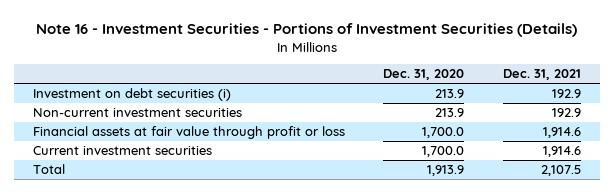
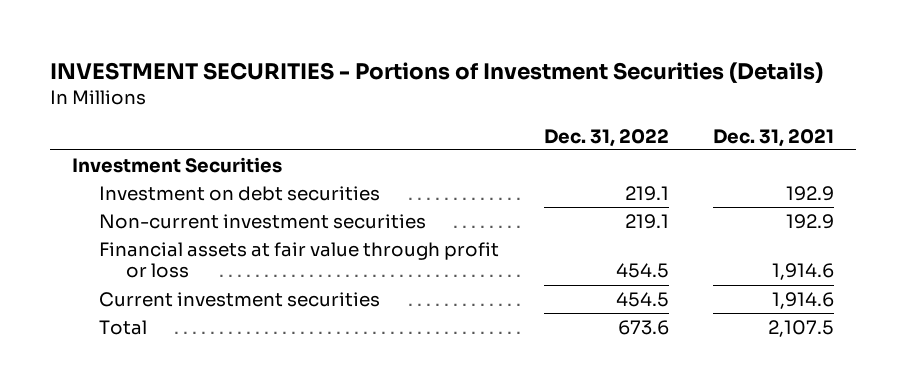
- Note 16 - Investment Securities - Portions of Investment Securities (Details)
+ INVESTMENT SECURITIES - Portions of Investment Securities (Details)
- | Dec. 31, 2020 | Dec. 31, 2021
+ | Dec. 31, 2022 | Dec. 31, 2021
- Investment on debt securities (i) | 213.9 | 192.9
+ Investment Securities
+ Investment on debt securities | 219.1 | 192.9

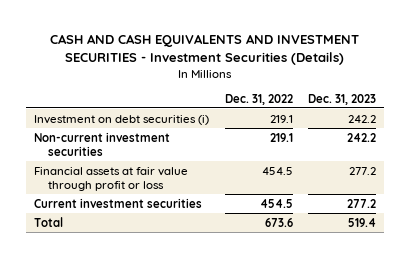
- INVESTMENT SECURITIES - Portions of Investment Securities (Details)
+ CASH AND CASH EQUIVALENTS AND INVESTMENT SECURITIES - Investment Securities (Details)
- | Dec. 31, 2022 | Dec. 31, 2021
+ | Dec. 31, 2022 | Dec. 31, 2023
- Investment Securities
- Investment on debt securities | 219.1 | 192.9
+ Investment on debt securities (i) | 219.1 | 242.2

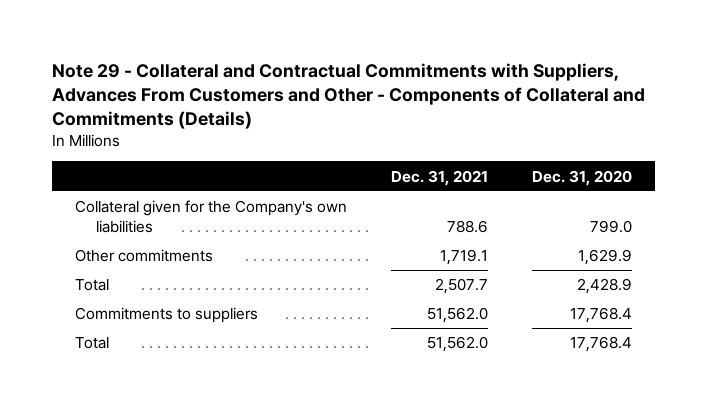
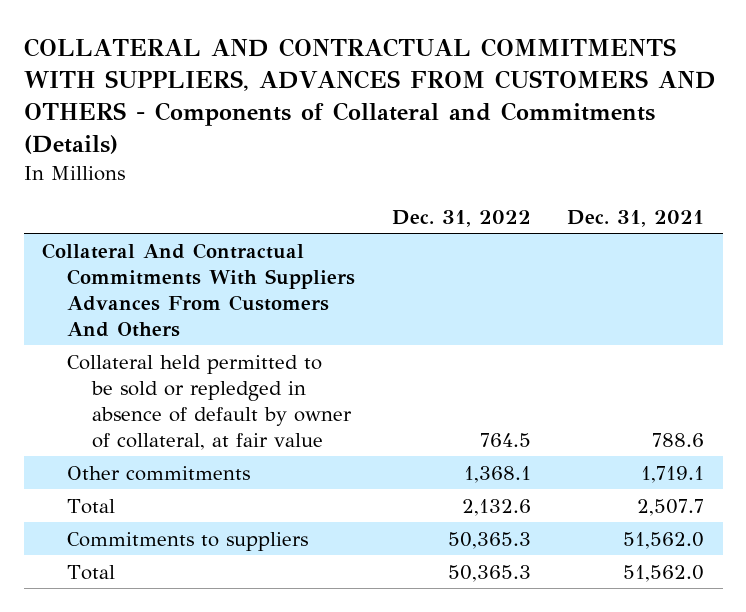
- Note 29 - Collateral and Contractual Commitments with Suppliers, Advances From Customers and Other - Components of Collateral and Commitments (Details)
+ COLLATERAL AND CONTRACTUAL COMMITMENTS WITH SUPPLIERS, ADVANCES FROM CUSTOMERS AND OTHERS - Components of Collateral and Commitments (Details)
- | Dec. 31, 2021 | Dec. 31, 2020
+ | Dec. 31, 2022 | Dec. 31, 2021
- Collateral given for the Company's own liabilities | 788.6 | 799.0
+ Collateral And Contractual Commitments With Suppliers Advances From Customers And Others
+ Collateral held permitted to be sold or repledged in absence of default by owner of collateral, at fair value | 764.5 | 788.6

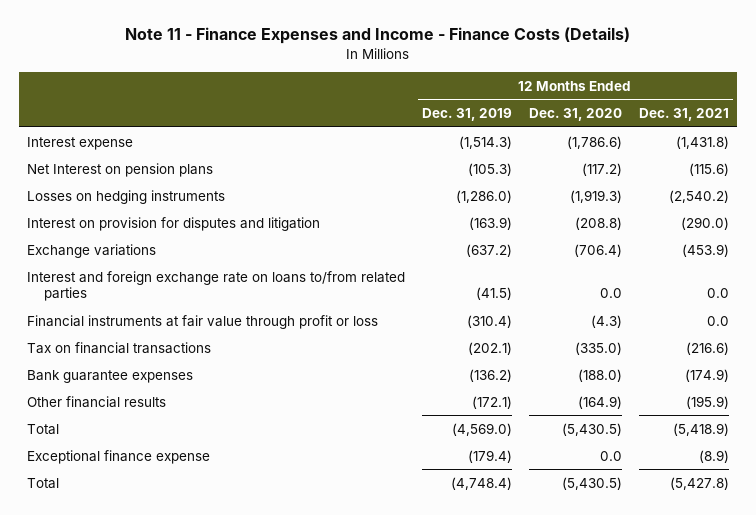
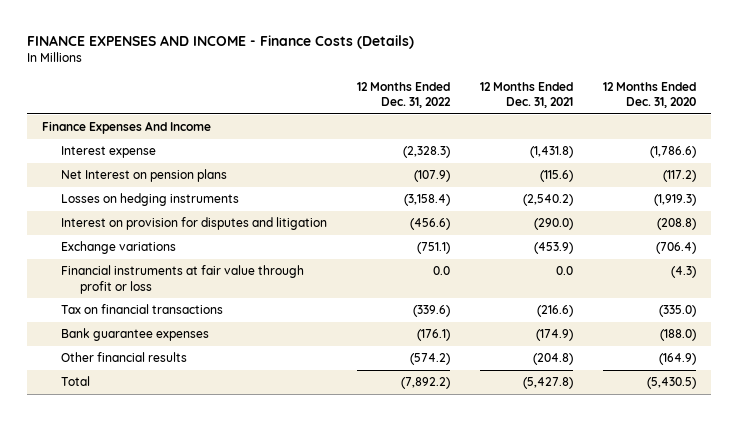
- Note 11 - Finance Expenses and Income - Finance Costs (Details)
+ FINANCE EXPENSES AND INCOME - Finance Costs (Details)
- | 12 Months Ended Dec. 31, 2019 | 12 Months Ended Dec. 31, 2020 | 12 Months Ended Dec. 31, 2021
+ | 12 Months Ended Dec. 31, 2022 | 12 Months Ended Dec. 31, 2021 | 12 Months Ended Dec. 31, 2020
+ Finance Expenses And Income
- Interest and foreign exchange rate on loans to/from related parties | (41.5) | 0.0 | 0.0
- Other financial results | (172.1) | (164.9) | (195.9)
- Total | (4,569.0) | (5,430.5) | (5,418.9)
- Exceptional finance expense | (179.4) | 0.0 | (8.9)
+ Other financial results | (574.2) | (204.8) | (164.9)

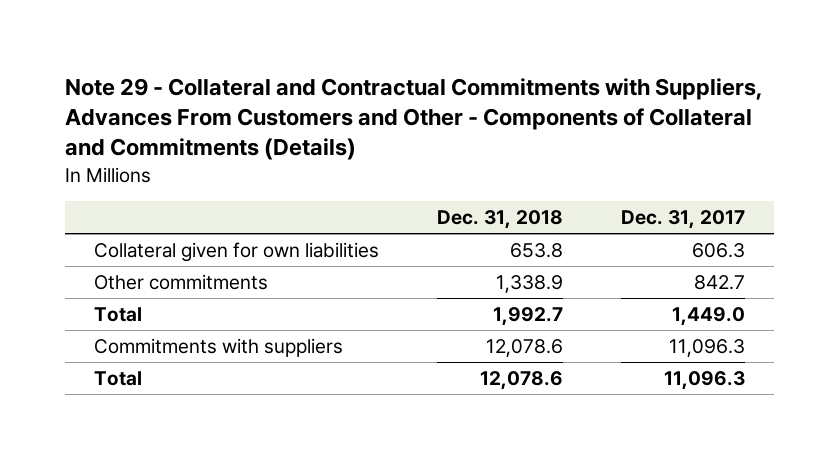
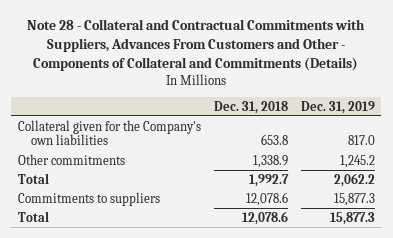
- Note 29 - Collateral and Contractual Commitments with Suppliers, Advances From Customers and Other - Components of Collateral and Commitments (Details)
+ Note 28 - Collateral and Contractual Commitments with Suppliers, Advances From Customers and Other - Components of Collateral and Commitments (Details)
- | Dec. 31, 2018 | Dec. 31, 2017
+ | Dec. 31, 2018 | Dec. 31, 2019
- Collateral given for own liabilities | 653.8 | 606.3
+ Collateral given for the Company's own liabilities | 653.8 | 817.0
- Commitments with suppliers | 12,078.6 | 11,096.3
+ Commitments to suppliers | 12,078.6 | 15,877.3

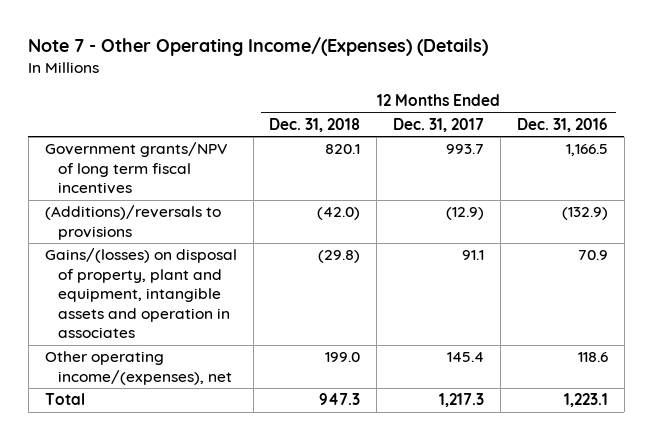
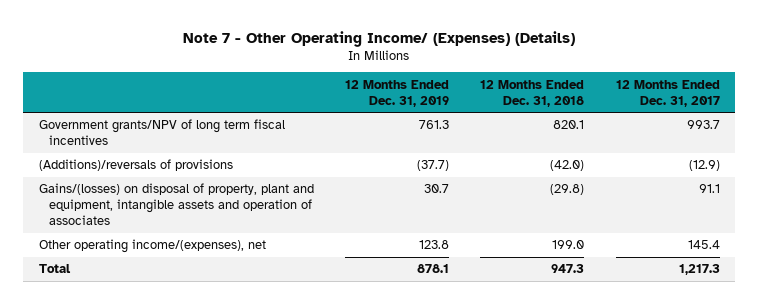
- Note 7 - Other Operating Income/(Expenses) (Details)
+ Note 7 - Other Operating Income/ (Expenses) (Details)
- | 12 Months Ended Dec. 31, 2018 | 12 Months Ended Dec. 31, 2017 | 12 Months Ended Dec. 31, 2016
+ | 12 Months Ended Dec. 31, 2019 | 12 Months Ended Dec. 31, 2018 | 12 Months Ended Dec. 31, 2017
- (Additions)/reversals to provisions | (42.0) | (12.9) | (132.9)
- Gains/(losses) on disposal of property, plant and equipment, intangible assets and operation in associates | (29.8) | 91.1 | 70.9
+ (Additions)/reversals of provisions | (37.7) | (42.0) | (12.9)
+ Gains/(losses) on disposal of property, plant and equipment, intangible assets and operation of associates | 30.7 | (29.8) | 91.1

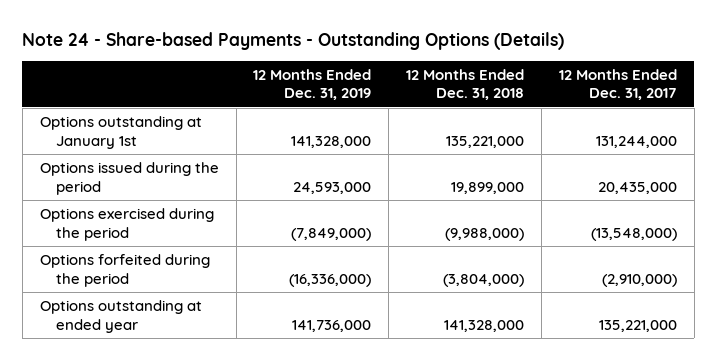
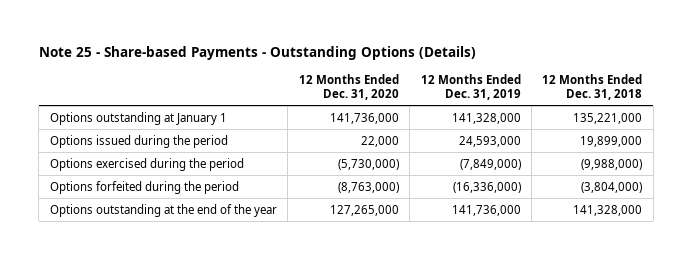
- Note 24 - Share-based Payments - Outstanding Options (Details)
+ Note 25 - Share-based Payments - Outstanding Options (Details)
- | 12 Months Ended Dec. 31, 2019 | 12 Months Ended Dec. 31, 2018 | 12 Months Ended Dec. 31, 2017
+ | 12 Months Ended Dec. 31, 2020 | 12 Months Ended Dec. 31, 2019 | 12 Months Ended Dec. 31, 2018
- Options outstanding at January 1st | 141,328,000 | 135,221,000 | 131,244,000
+ Options outstanding at January 1 | 141,736,000 | 141,328,000 | 135,221,000
- Options outstanding at ended year | 141,736,000 | 141,328,000 | 135,221,000
+ Options outstanding at the end of the year | 127,265,000 | 141,736,000 | 141,328,000

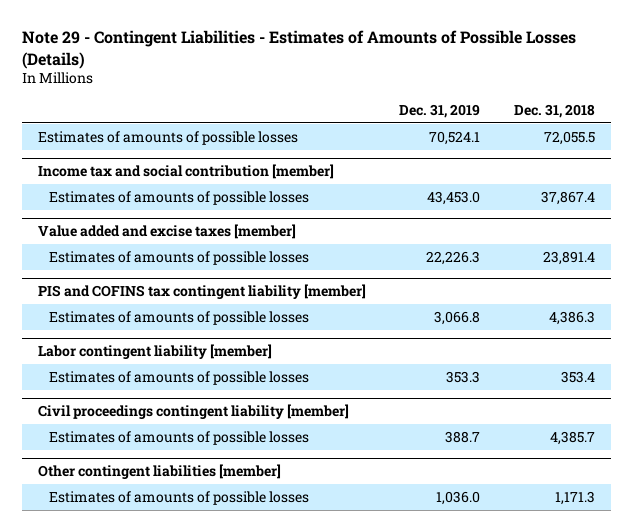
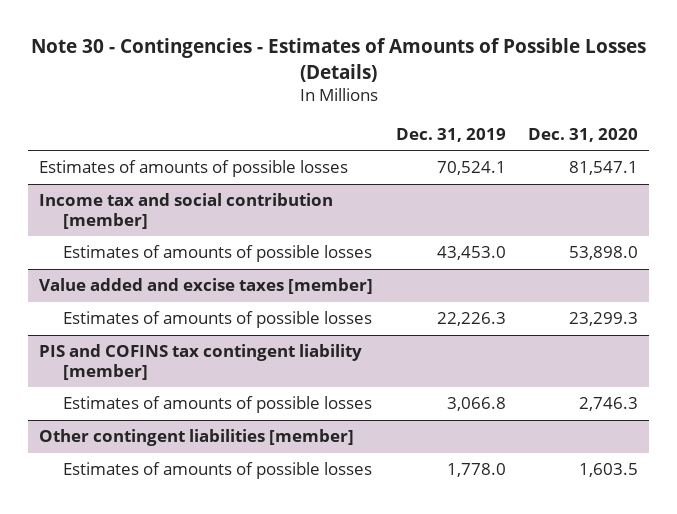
- Note 29 - Contingent Liabilities - Estimates of Amounts of Possible Losses (Details)
+ Note 30 - Contingencies - Estimates of Amounts of Possible Losses (Details)
- | Dec. 31, 2019 | Dec. 31, 2018
+ | Dec. 31, 2019 | Dec. 31, 2020
- Labor contingent liability [member]
- Estimates of amounts of possible losses | 353.3 | 353.4
- Civil proceedings contingent liability [member]
- Estimates of amounts of possible losses | 388.7 | 4,385.7
@ Other contingent liabilities [member]
- Estimates of amounts of possible losses | 1,036.0 | 1,171.3
+ Estimates of amounts of possible losses | 1,778.0 | 1,603.5

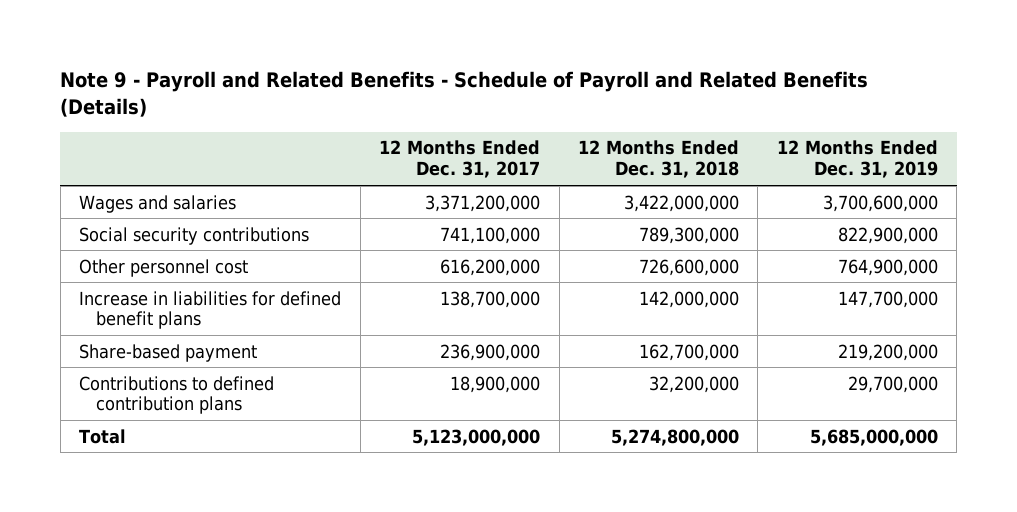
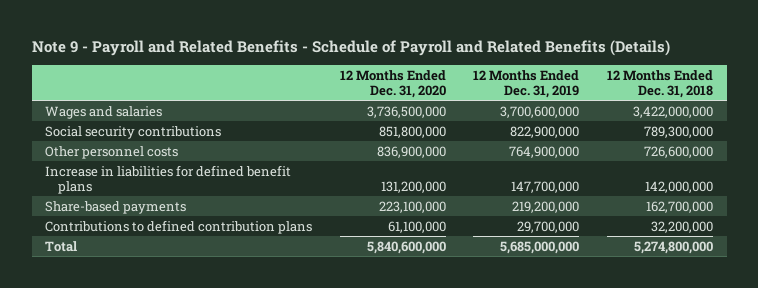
- | 12 Months Ended Dec. 31, 2017 | 12 Months Ended Dec. 31, 2018 | 12 Months Ended Dec. 31, 2019
+ | 12 Months Ended Dec. 31, 2020 | 12 Months Ended Dec. 31, 2019 | 12 Months Ended Dec. 31, 2018
- Other personnel cost | 616,200,000 | 726,600,000 | 764,900,000
+ Other personnel costs | 836,900,000 | 764,900,000 | 726,600,000
- Share-based payment | 236,900,000 | 162,700,000 | 219,200,000
+ Share-based payments | 223,100,000 | 219,200,000 | 162,700,000

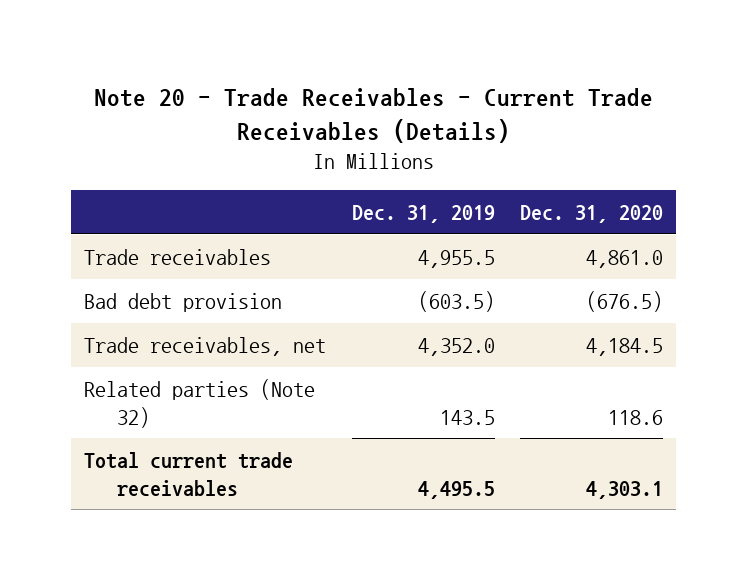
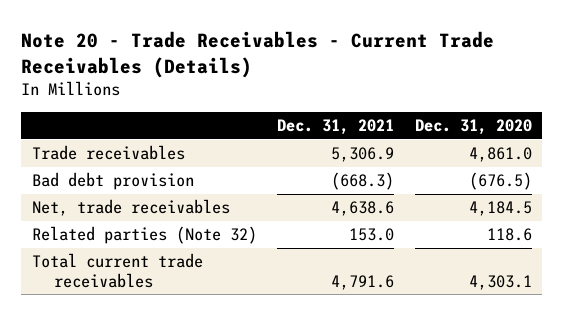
- | Dec. 31, 2019 | Dec. 31, 2020
+ | Dec. 31, 2021 | Dec. 31, 2020
- Trade receivables, net | 4,352.0 | 4,184.5
+ Net, trade receivables | 4,638.6 | 4,184.5

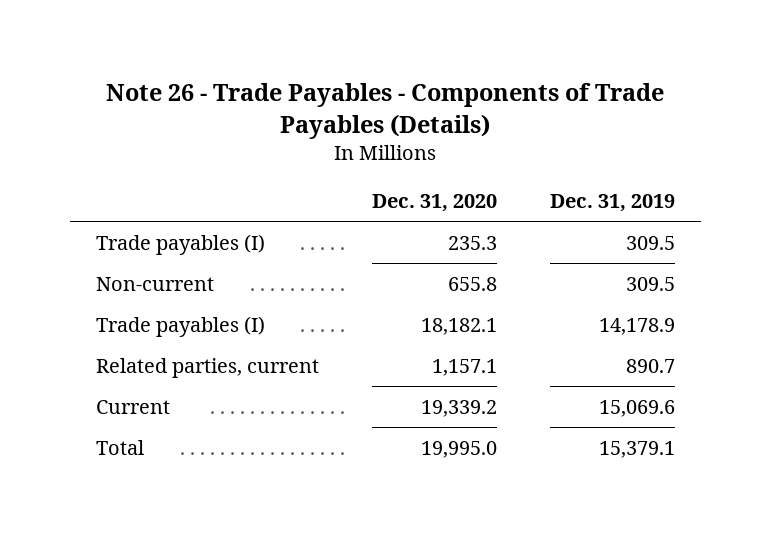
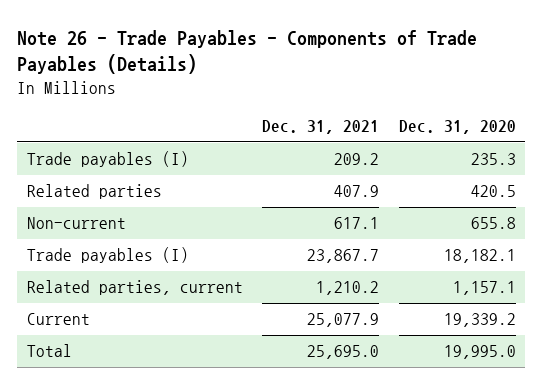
- | Dec. 31, 2020 | Dec. 31, 2019
+ | Dec. 31, 2021 | Dec. 31, 2020
+ Related parties | 407.9 | 420.5

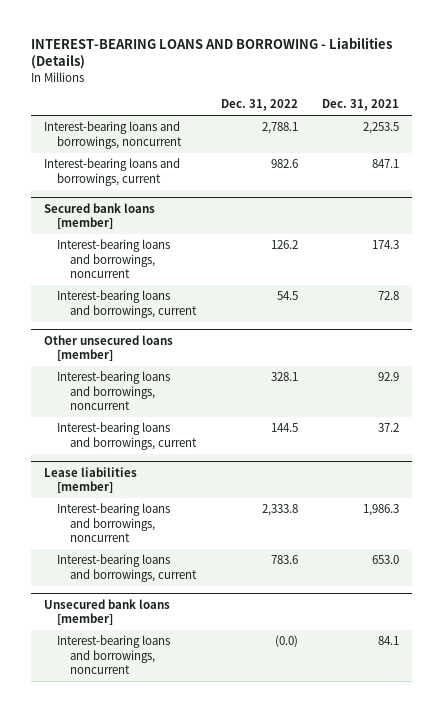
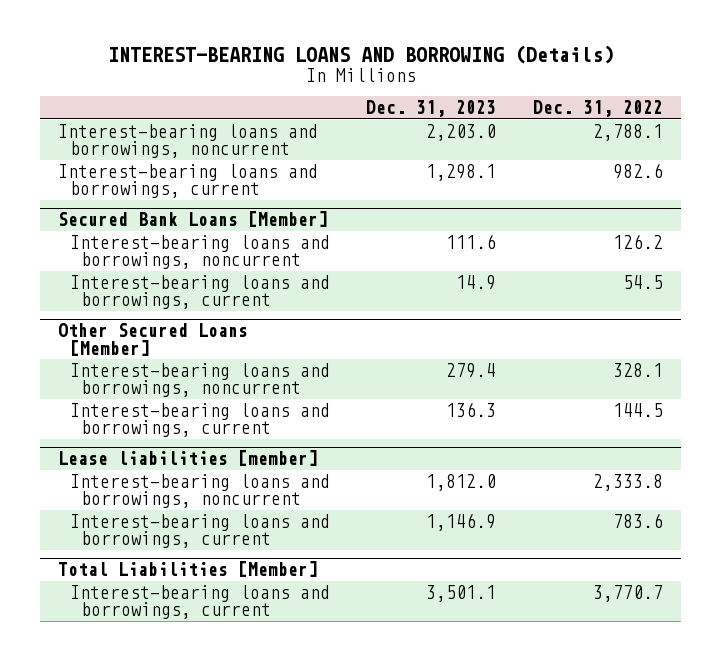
- INTEREST-BEARING LOANS AND BORROWING - Liabilities (Details)
+ INTEREST-BEARING LOANS AND BORROWING (Details)
- | Dec. 31, 2022 | Dec. 31, 2021
+ | Dec. 31, 2023 | Dec. 31, 2022
- Secured bank loans [member]
+ Secured Bank Loans [Member]
- Other unsecured loans [member]
+ Other Secured Loans [Member]
- Unsecured bank loans [member]
- Interest-bearing loans and borrowings, noncurrent | (0.0) | 84.1
+ Total Liabilities [Member]
+ Interest-bearing loans and borrowings, current | 3,501.1 | 3,770.7

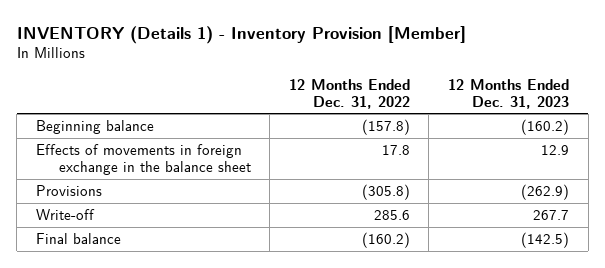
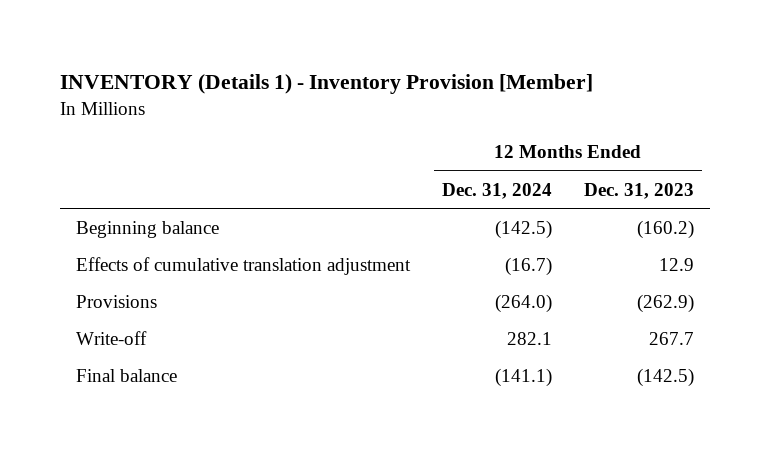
- | 12 Months Ended Dec. 31, 2022 | 12 Months Ended Dec. 31, 2023
+ | 12 Months Ended Dec. 31, 2024 | 12 Months Ended Dec. 31, 2023
- Effects of movements in foreign exchange in the balance sheet | 17.8 | 12.9
+ Effects of cumulative translation adjustment | (16.7) | 12.9

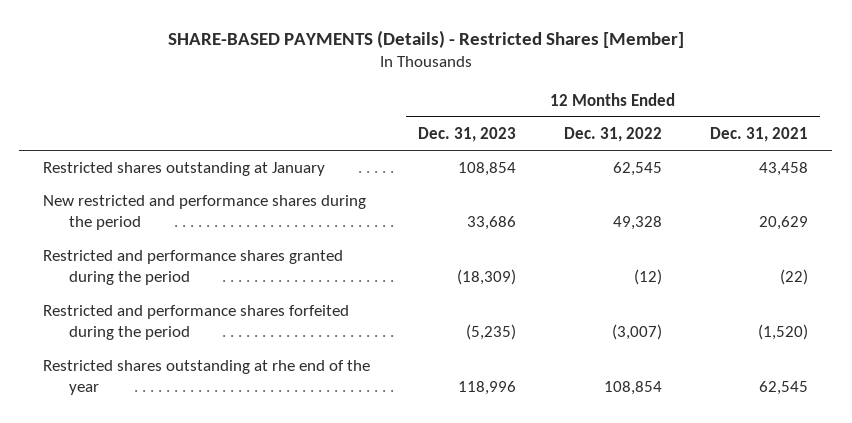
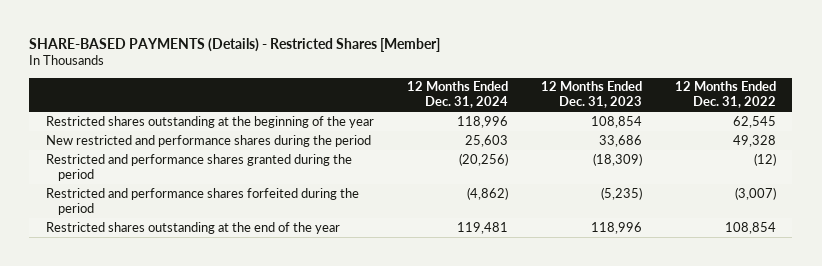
- | 12 Months Ended Dec. 31, 2023 | 12 Months Ended Dec. 31, 2022 | 12 Months Ended Dec. 31, 2021
+ | 12 Months Ended Dec. 31, 2024 | 12 Months Ended Dec. 31, 2023 | 12 Months Ended Dec. 31, 2022
- Restricted shares outstanding at January | 108,854 | 62,545 | 43,458
+ Restricted shares outstanding at the beginning of the year | 118,996 | 108,854 | 62,545
- Restricted shares outstanding at rhe end of the year | 118,996 | 108,854 | 62,545
+ Restricted shares outstanding at the end of the year | 119,481 | 118,996 | 108,854

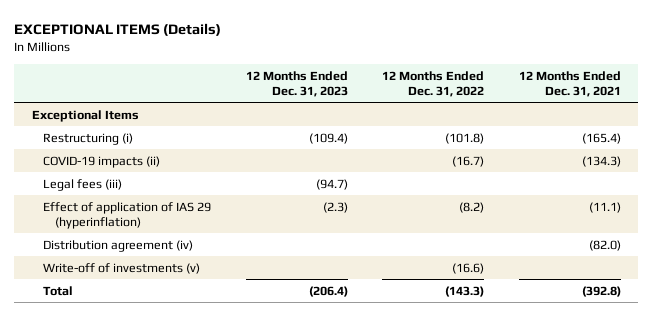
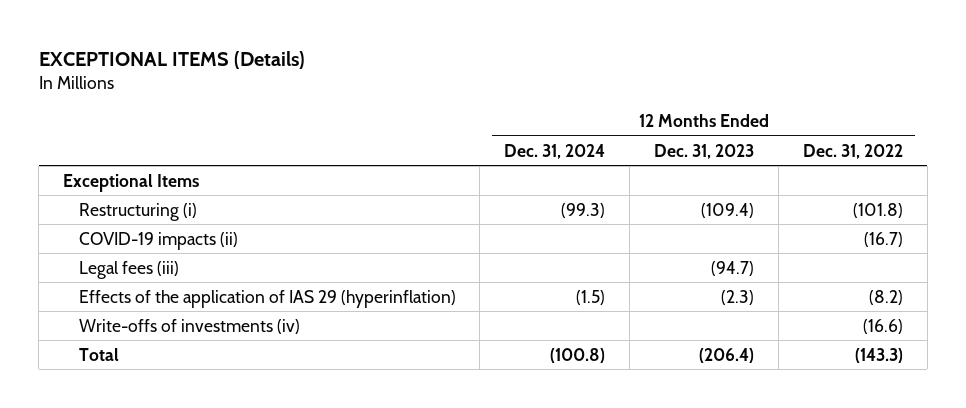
- | 12 Months Ended Dec. 31, 2023 | 12 Months Ended Dec. 31, 2022 | 12 Months Ended Dec. 31, 2021
+ | 12 Months Ended Dec. 31, 2024 | 12 Months Ended Dec. 31, 2023 | 12 Months Ended Dec. 31, 2022
- Effect of application of IAS 29 (hyperinflation) | (2.3) | (8.2) | (11.1)
- Distribution agreement (iv) | | | (82.0)
- Write-off of investments (v) | | (16.6) |
+ Effects of the application of IAS 29 (hyperinflation) | (1.5) | (2.3) | (8.2)
+ Write-offs of investments (iv) | | | (16.6)

